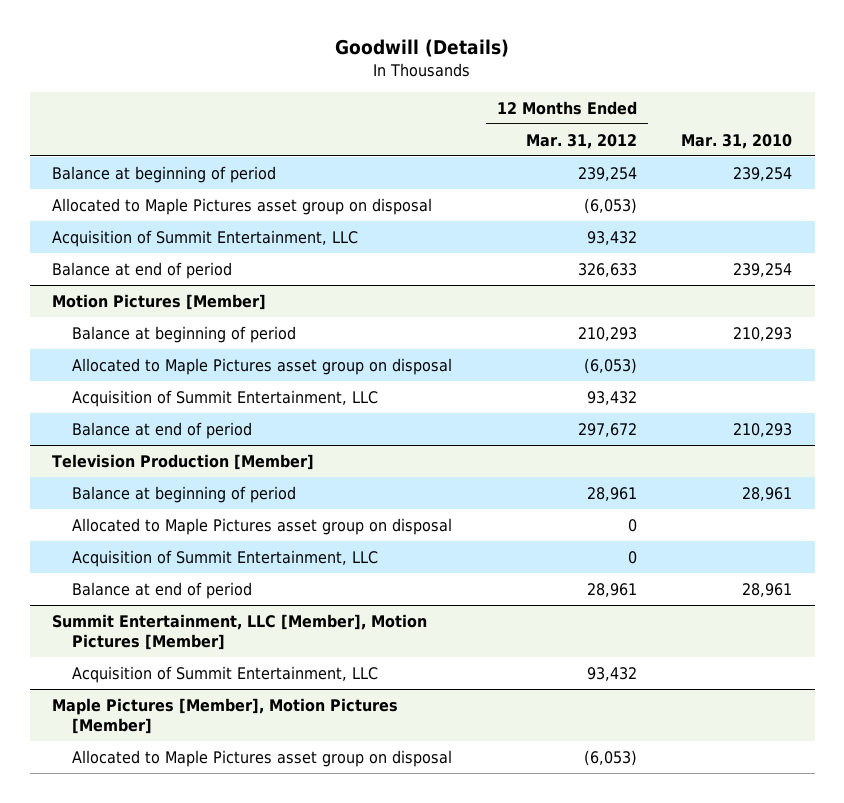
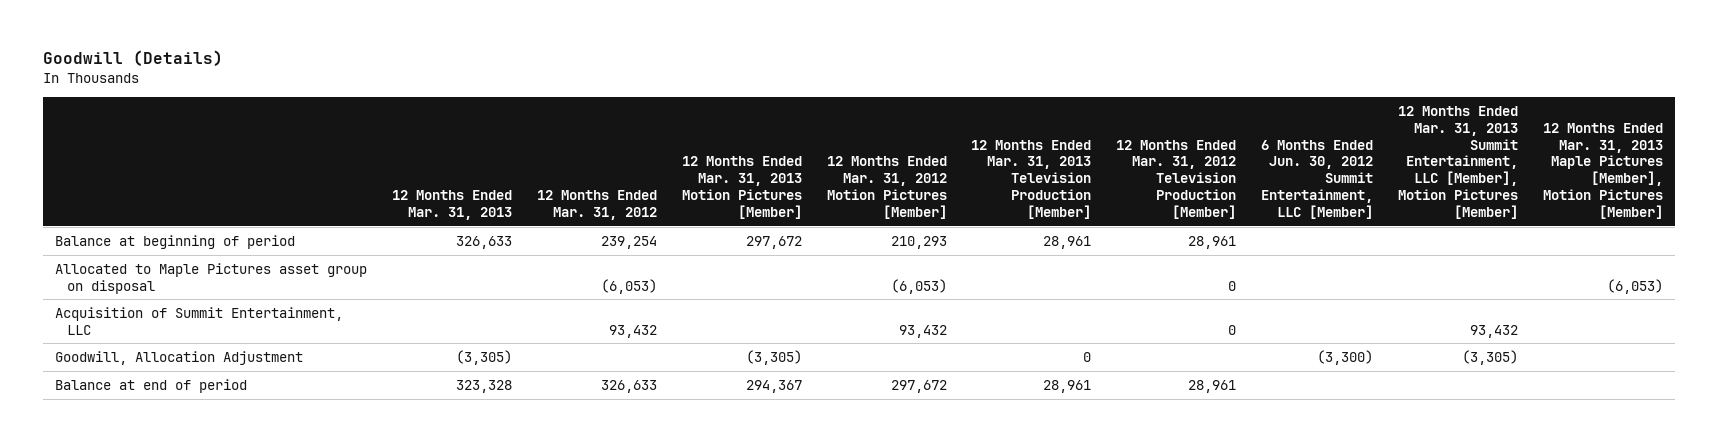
- | 12 Months Ended Mar. 31, 2012 | Mar. 31, 2010
+ | 12 Months Ended Mar. 31, 2013 | 12 Months Ended Mar. 31, 2012 | 12 Months Ended Mar. 31, 2013 Motion Pictures [Member] | 12 Months Ended Mar. 31, 2012 Motion Pictures [Member] | 12 Months Ended Mar. 31, 2013 Television Production [Member] | 12 Months Ended Mar. 31, 2012 Television Production [Member] | 6 Months Ended Jun. 30, 2012 Summit Entertainment, LLC [Member] | 12 Months Ended Mar. 31, 2013 Summit Entertainment, LLC [Member], Motion Pictures [Member] | 12 Months Ended Mar. 31, 2013 Maple Pictures [Member], Motion Pictures [Member]
+ Goodwill, Allocation Adjustment | (3,305) | | (3,305) | | 0 | | (3,300) | (3,305) |
- Motion Pictures [Member]
- Balance at beginning of period | 210,293 | 210,293
- Allocated to Maple Pictures asset group on disposal | (6,053) |
- Acquisition of Summit Entertainment, LLC | 93,432 |
- Balance at end of period | 297,672 | 210,293
- Television Production [Member]
- Balance at beginning of period | 28,961 | 28,961
- Allocated to Maple Pictures asset group on disposal | 0 |
- Acquisition of Summit Entertainment, LLC | 0 |
- Balance at end of period | 28,961 | 28,961
- Summit Entertainment, LLC [Member], Motion Pictures [Member]
- Acquisition of Summit Entertainment, LLC | 93,432 |
- Maple Pictures [Member], Motion Pictures [Member]
- Allocated to Maple Pictures asset group on disposal | (6,053) |

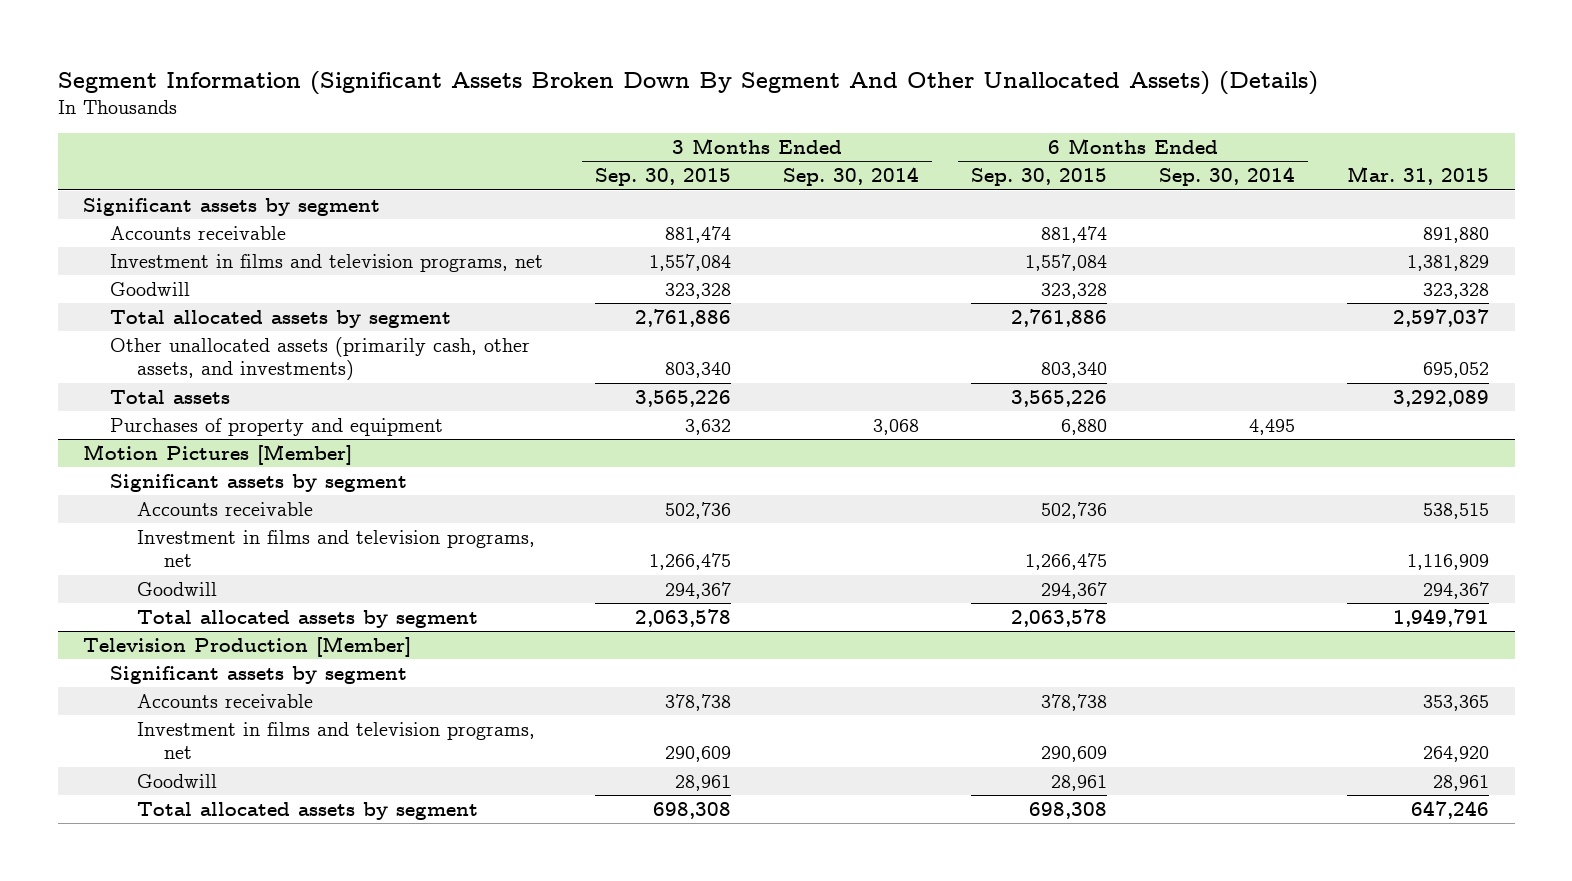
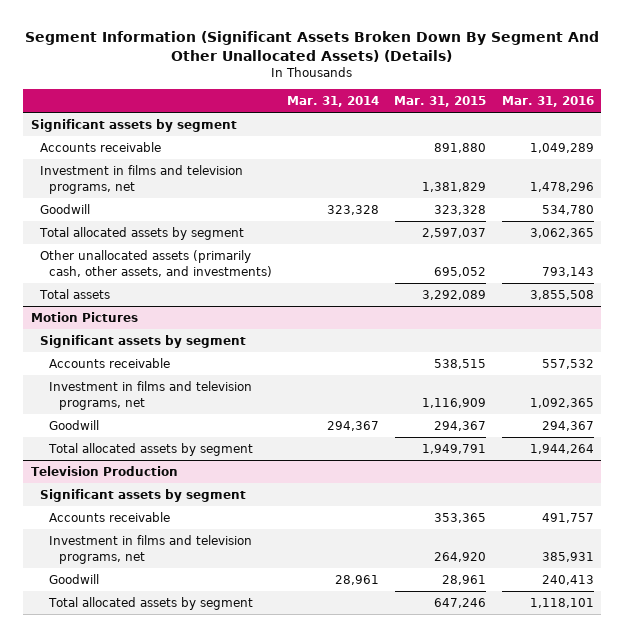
- | 3 Months Ended Sep. 30, 2015 | 3 Months Ended Sep. 30, 2014 | 6 Months Ended Sep. 30, 2015 | 6 Months Ended Sep. 30, 2014 | Mar. 31, 2015
+ | Mar. 31, 2014 | Mar. 31, 2015 | Mar. 31, 2016
- Purchases of property and equipment | 3,632 | 3,068 | 6,880 | 4,495 |
- Motion Pictures [Member]
+ Motion Pictures
- Television Production [Member]
+ Television Production

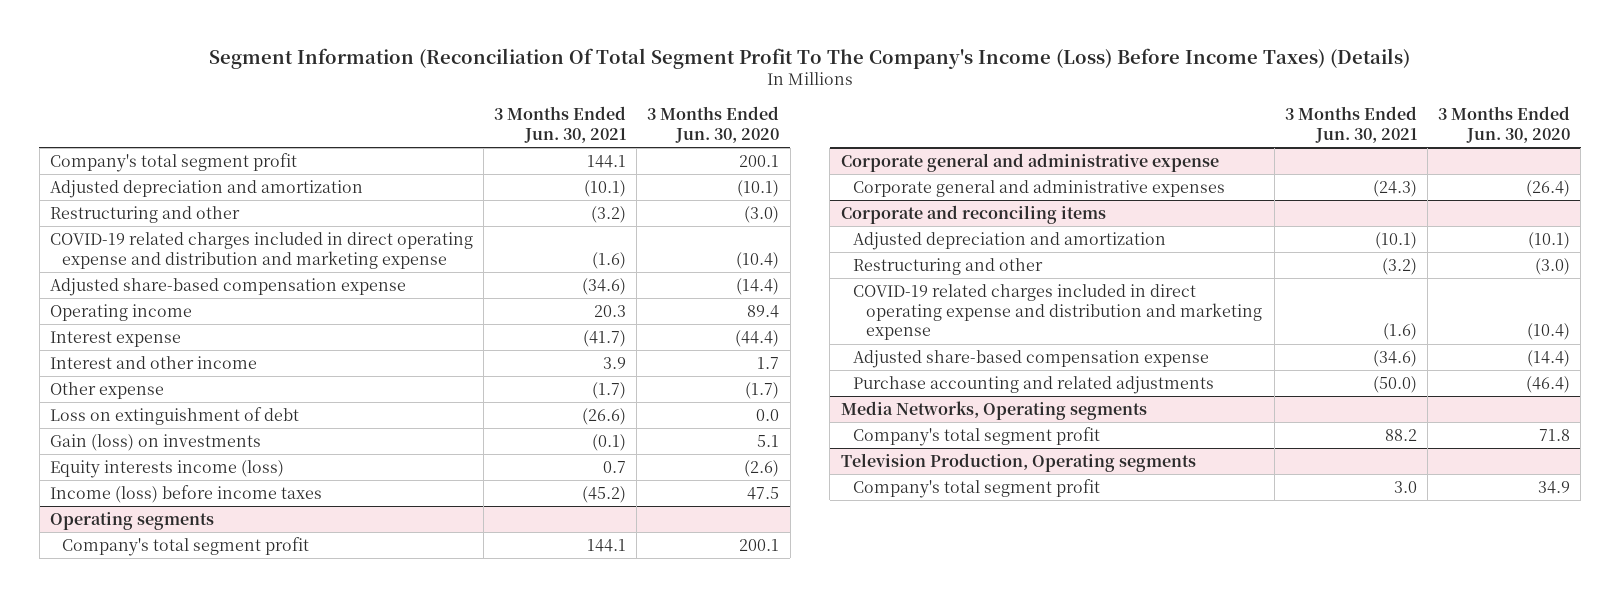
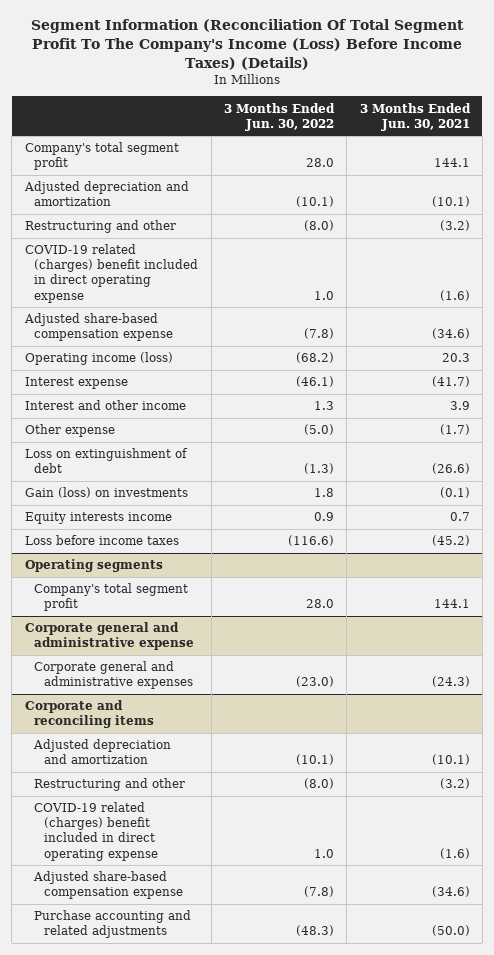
- | 3 Months Ended Jun. 30, 2021 | 3 Months Ended Jun. 30, 2020
+ | 3 Months Ended Jun. 30, 2022 | 3 Months Ended Jun. 30, 2021
- COVID-19 related charges included in direct operating expense and distribution and marketing expense | (1.6) | (10.4)
+ COVID-19 related (charges) benefit included in direct operating expense | 1.0 | (1.6)
- Operating income | 20.3 | 89.4
+ Operating income (loss) | (68.2) | 20.3
- Equity interests income (loss) | 0.7 | (2.6)
- Income (loss) before income taxes | (45.2) | 47.5
+ Equity interests income | 0.9 | 0.7
+ Loss before income taxes | (116.6) | (45.2)
@ Corporate and reconciling items
- COVID-19 related charges included in direct operating expense and distribution and marketing expense | (1.6) | (10.4)
+ COVID-19 related (charges) benefit included in direct operating expense | 1.0 | (1.6)
- Media Networks, Operating segments
- Company's total segment profit | 88.2 | 71.8
- Television Production, Operating segments
- Company's total segment profit | 3.0 | 34.9

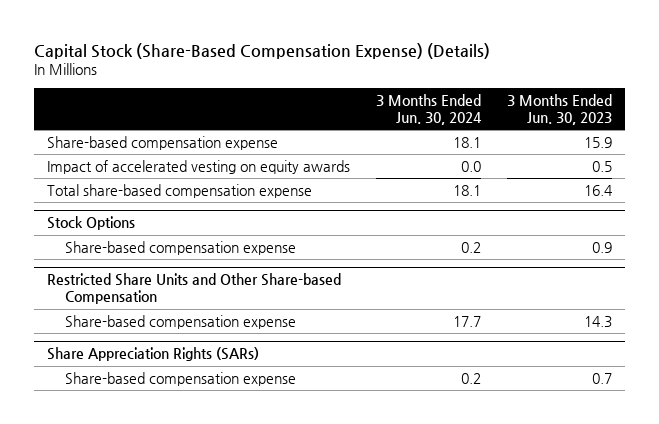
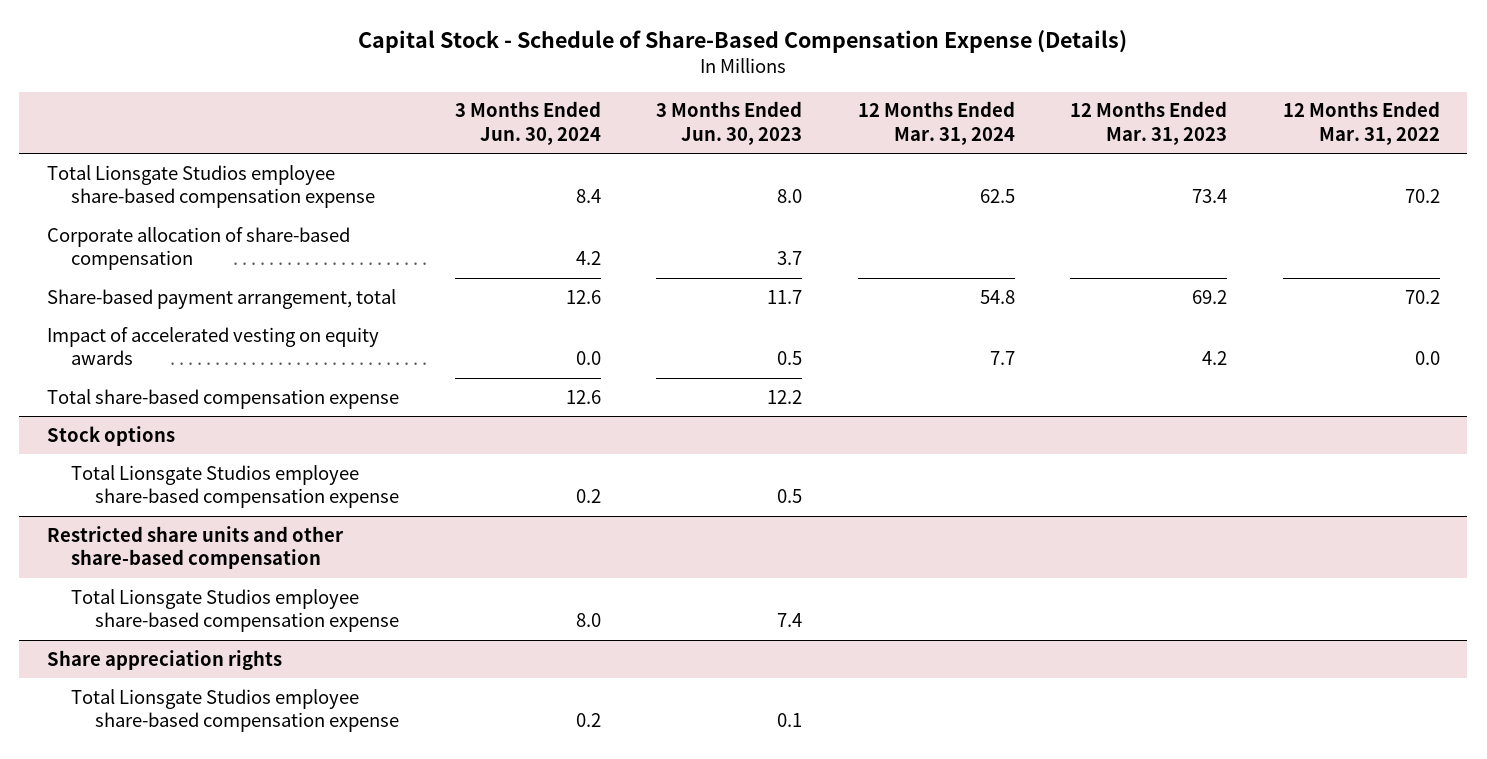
- Capital Stock (Share-Based Compensation Expense) (Details)
+ Capital Stock - Schedule of Share-Based Compensation Expense (Details)
- | 3 Months Ended Jun. 30, 2024 | 3 Months Ended Jun. 30, 2023
+ | 3 Months Ended Jun. 30, 2024 | 3 Months Ended Jun. 30, 2023 | 12 Months Ended Mar. 31, 2024 | 12 Months Ended Mar. 31, 2023 | 12 Months Ended Mar. 31, 2022
- Share-based compensation expense | 18.1 | 15.9
+ Total Lionsgate Studios employee share-based compensation expense | 8.4 | 8.0 | 62.5 | 73.4 | 70.2
+ Corporate allocation of share-based compensation | 4.2 | 3.7 | | |
+ Share-based payment arrangement, total | 12.6 | 11.7 | 54.8 | 69.2 | 70.2
- Total share-based compensation expense | 18.1 | 16.4
- Stock Options
- Share-based compensation expense | 0.2 | 0.9
- Restricted Share Units and Other Share-based Compensation
- Share-based compensation expense | 17.7 | 14.3
- Share Appreciation Rights (SARs)
- Share-based compensation expense | 0.2 | 0.7
+ Total share-based compensation expense | 12.6 | 12.2 | | |
+ Stock options
+ Total Lionsgate Studios employee share-based compensation expense | 0.2 | 0.5 | | |
+ Restricted share units and other share-based compensation
+ Total Lionsgate Studios employee share-based compensation expense | 8.0 | 7.4 | | |
+ Share appreciation rights
+ Total Lionsgate Studios employee share-based compensation expense | 0.2 | 0.1 | | |

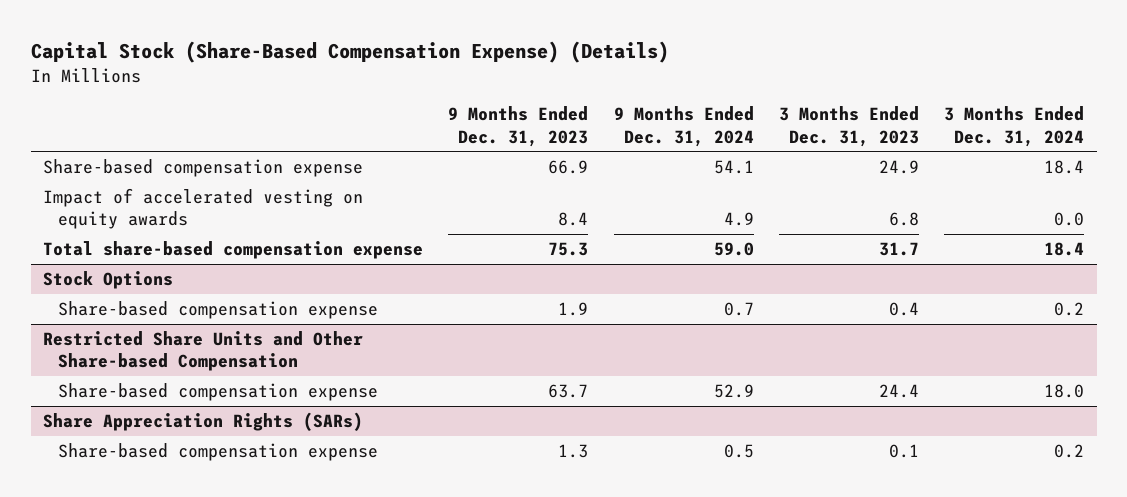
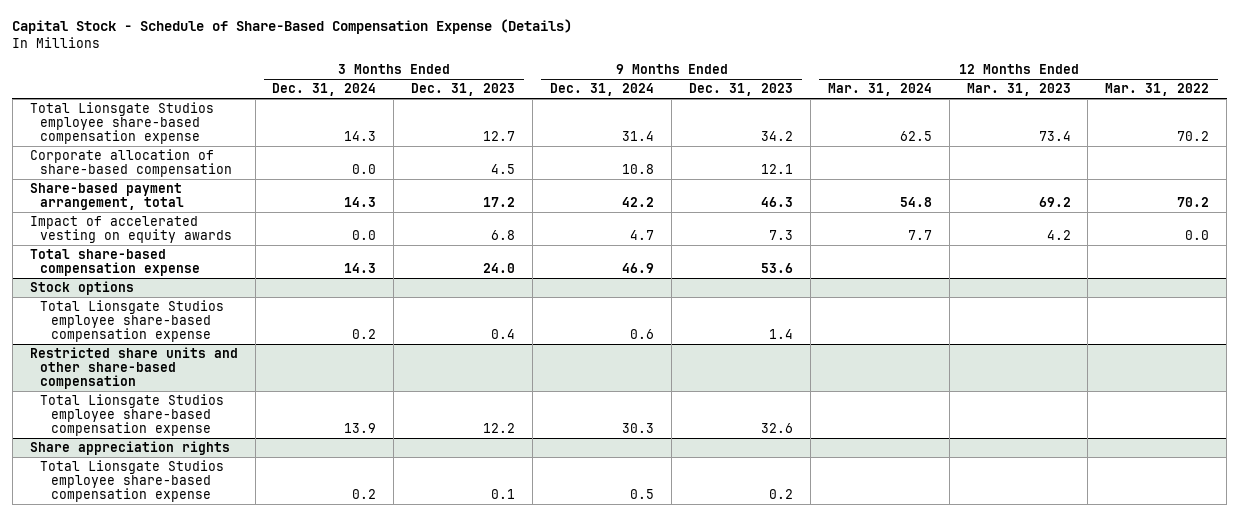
- Capital Stock (Share-Based Compensation Expense) (Details)
+ Capital Stock - Schedule of Share-Based Compensation Expense (Details)
- | 9 Months Ended Dec. 31, 2023 | 9 Months Ended Dec. 31, 2024 | 3 Months Ended Dec. 31, 2023 | 3 Months Ended Dec. 31, 2024
+ | 3 Months Ended Dec. 31, 2024 | 3 Months Ended Dec. 31, 2023 | 9 Months Ended Dec. 31, 2024 | 9 Months Ended Dec. 31, 2023 | 12 Months Ended Mar. 31, 2024 | 12 Months Ended Mar. 31, 2023 | 12 Months Ended Mar. 31, 2022
- Share-based compensation expense | 66.9 | 54.1 | 24.9 | 18.4
- Impact of accelerated vesting on equity awards | 8.4 | 4.9 | 6.8 | 0.0
- Total share-based compensation expense | 75.3 | 59.0 | 31.7 | 18.4
- Stock Options
- Share-based compensation expense | 1.9 | 0.7 | 0.4 | 0.2
- Restricted Share Units and Other Share-based Compensation
- Share-based compensation expense | 63.7 | 52.9 | 24.4 | 18.0
- Share Appreciation Rights (SARs)
- Share-based compensation expense | 1.3 | 0.5 | 0.1 | 0.2
+ Total Lionsgate Studios employee share-based compensation expense | 14.3 | 12.7 | 31.4 | 34.2 | 62.5 | 73.4 | 70.2
+ Corporate allocation of share-based compensation | 0.0 | 4.5 | 10.8 | 12.1 | | |
+ Share-based payment arrangement, total | 14.3 | 17.2 | 42.2 | 46.3 | 54.8 | 69.2 | 70.2
+ Impact of accelerated vesting on equity awards | 0.0 | 6.8 | 4.7 | 7.3 | 7.7 | 4.2 | 0.0
+ Total share-based compensation expense | 14.3 | 24.0 | 46.9 | 53.6 | | |
+ Stock options
+ Total Lionsgate Studios employee share-based compensation expense | 0.2 | 0.4 | 0.6 | 1.4 | | |
+ Restricted share units and other share-based compensation
+ Total Lionsgate Studios employee share-based compensation expense | 13.9 | 12.2 | 30.3 | 32.6 | | |
+ Share appreciation rights
+ Total Lionsgate Studios employee share-based compensation expense | 0.2 | 0.1 | 0.5 | 0.2 | | |

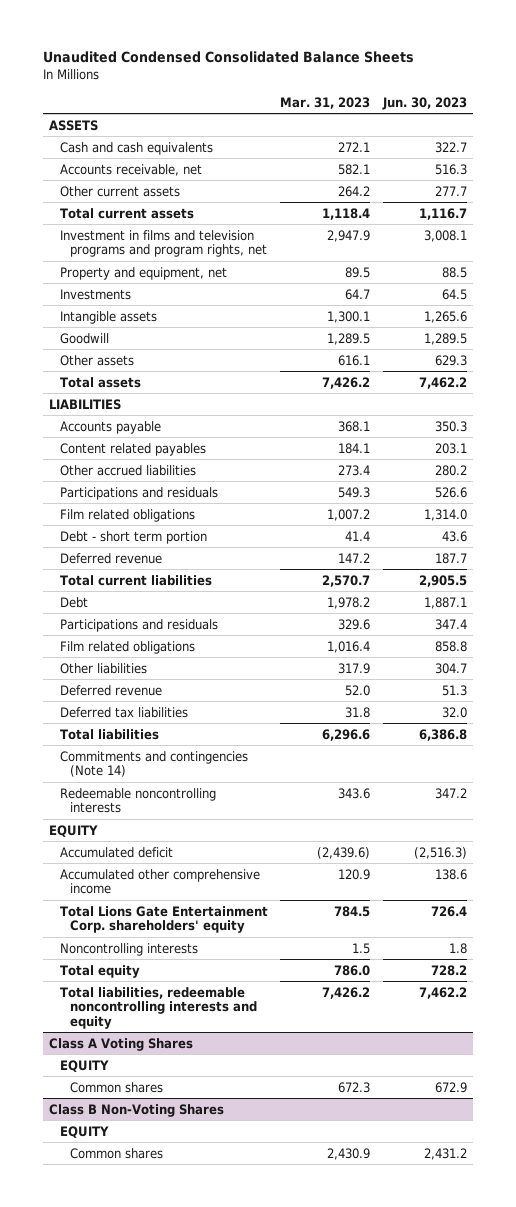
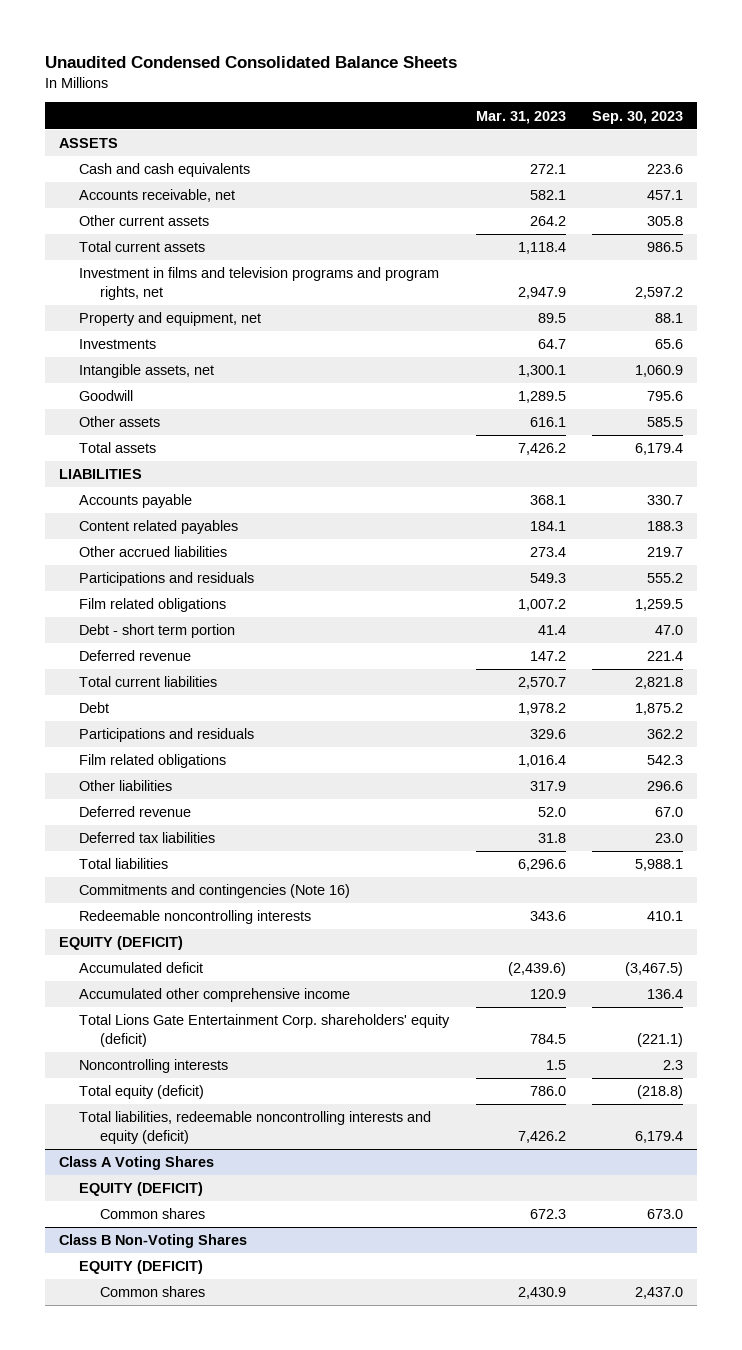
- | Mar. 31, 2023 | Jun. 30, 2023
+ | Mar. 31, 2023 | Sep. 30, 2023
- Intangible assets | 1,300.1 | 1,265.6
+ Intangible assets, net | 1,300.1 | 1,060.9
- Commitments and contingencies (Note 14)
+ Commitments and contingencies (Note 16)
- EQUITY
+ EQUITY (DEFICIT)
- Total Lions Gate Entertainment Corp. shareholders' equity | 784.5 | 726.4
+ Total Lions Gate Entertainment Corp. shareholders' equity (deficit) | 784.5 | (221.1)
- Total equity | 786.0 | 728.2
- Total liabilities, redeemable noncontrolling interests and equity | 7,426.2 | 7,462.2
+ Total equity (deficit) | 786.0 | (218.8)
+ Total liabilities, redeemable noncontrolling interests and equity (deficit) | 7,426.2 | 6,179.4
@ Class A Voting Shares
- EQUITY
+ EQUITY (DEFICIT)
@ Class B Non-Voting Shares
- EQUITY
+ EQUITY (DEFICIT)

